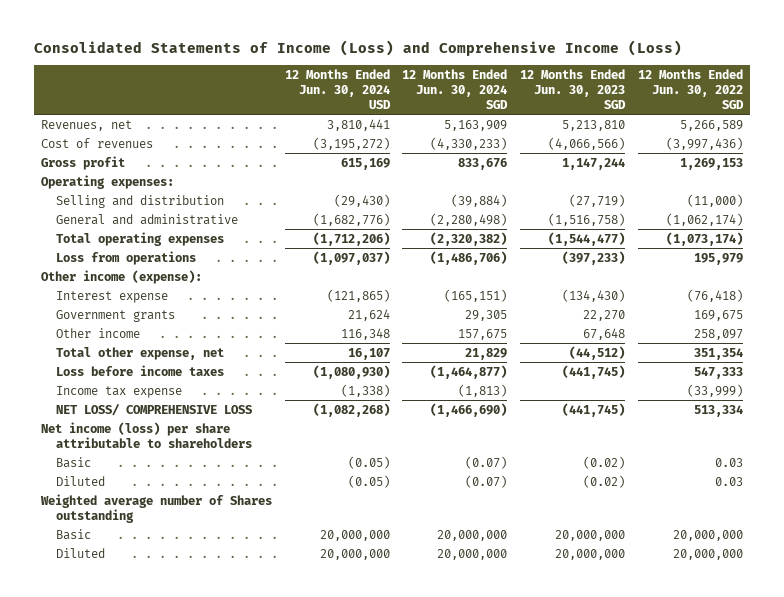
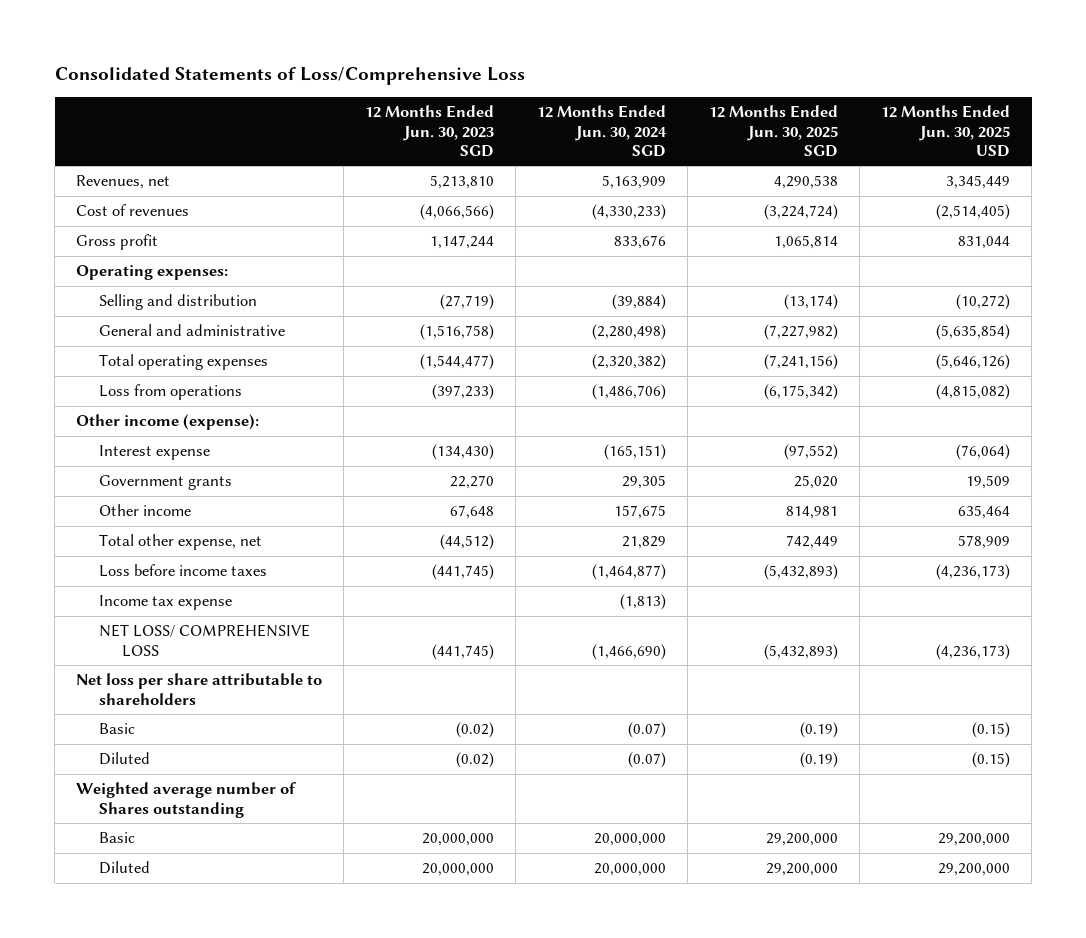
- Consolidated Statements of Income (Loss) and Comprehensive Income (Loss)
+ Consolidated Statements of Loss/Comprehensive Loss
- | 12 Months Ended Jun. 30, 2024 USD | 12 Months Ended Jun. 30, 2024 SGD | 12 Months Ended Jun. 30, 2023 SGD | 12 Months Ended Jun. 30, 2022 SGD
+ | 12 Months Ended Jun. 30, 2023 SGD | 12 Months Ended Jun. 30, 2024 SGD | 12 Months Ended Jun. 30, 2025 SGD | 12 Months Ended Jun. 30, 2025 USD
- Net income (loss) per share attributable to shareholders
+ Net loss per share attributable to shareholders

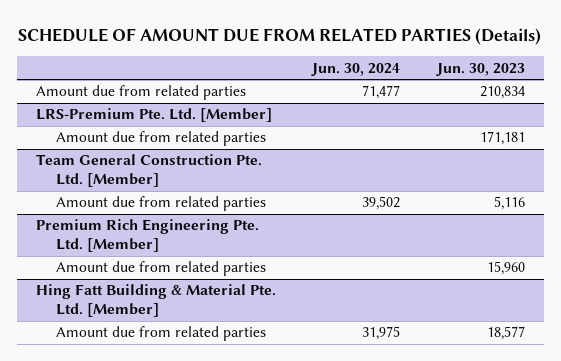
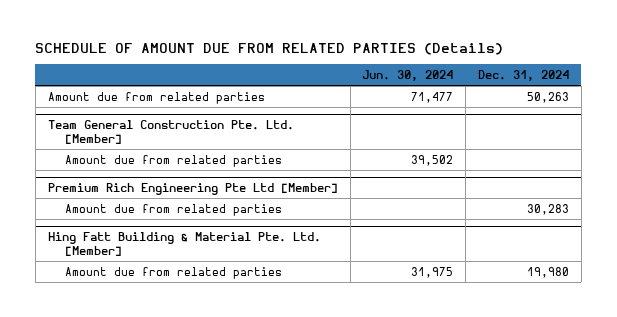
- | Jun. 30, 2024 | Jun. 30, 2023
+ | Jun. 30, 2024 | Dec. 31, 2024
- LRS-Premium Pte. Ltd. [Member]
- Amount due from related parties | | 171,181
- Premium Rich Engineering Pte. Ltd. [Member]
+ Premium Rich Engineering Pte Ltd [Member]

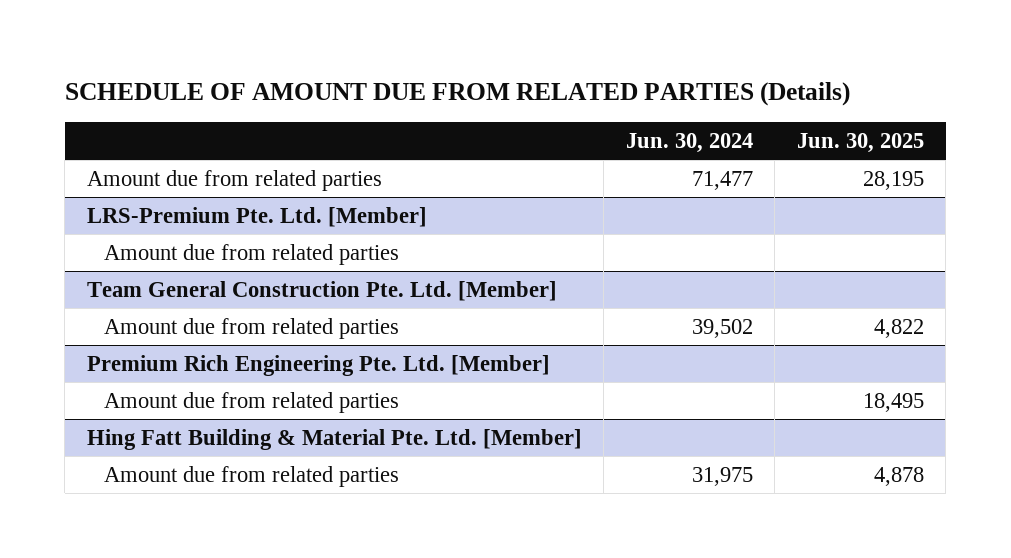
- | Jun. 30, 2024 | Dec. 31, 2024
+ | Jun. 30, 2024 | Jun. 30, 2025
+ LRS-Premium Pte. Ltd. [Member]
+ Amount due from related parties
- Premium Rich Engineering Pte Ltd [Member]
+ Premium Rich Engineering Pte. Ltd. [Member]

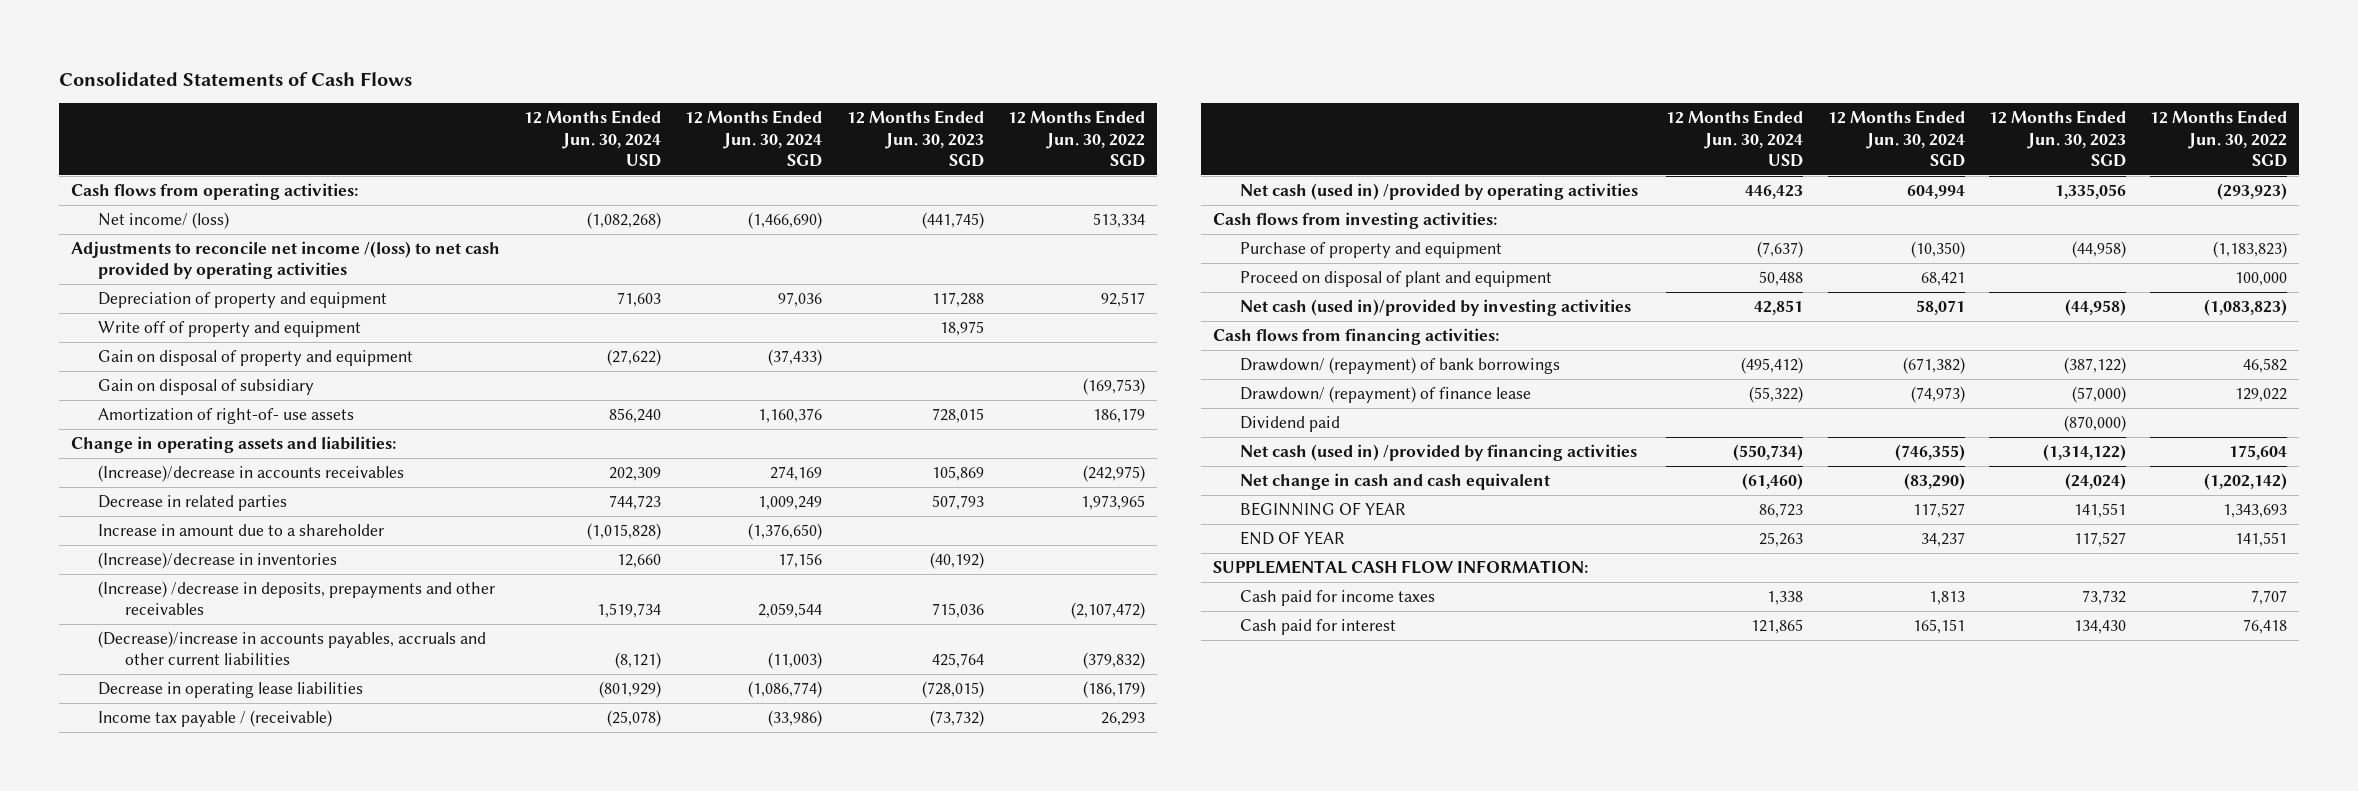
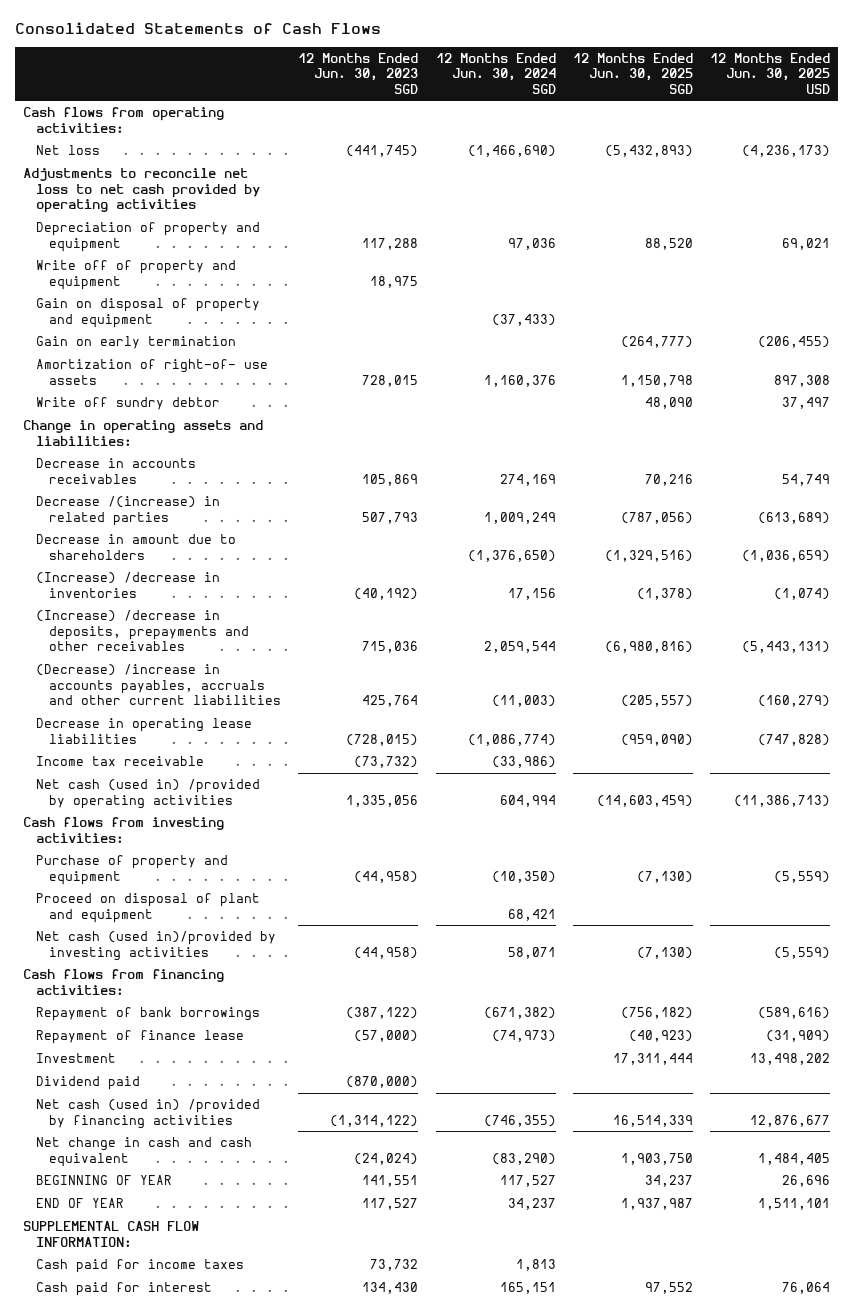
- | 12 Months Ended Jun. 30, 2024 USD | 12 Months Ended Jun. 30, 2024 SGD | 12 Months Ended Jun. 30, 2023 SGD | 12 Months Ended Jun. 30, 2022 SGD
+ | 12 Months Ended Jun. 30, 2023 SGD | 12 Months Ended Jun. 30, 2024 SGD | 12 Months Ended Jun. 30, 2025 SGD | 12 Months Ended Jun. 30, 2025 USD
- Net income/ (loss) | (1,082,268) | (1,466,690) | (441,745) | 513,334
- Adjustments to reconcile net income /(loss) to net cash provided by operating activities
+ Net loss | (441,745) | (1,466,690) | (5,432,893) | (4,236,173)
+ Adjustments to reconcile net loss to net cash provided by operating activities
- Gain on disposal of subsidiary | | | | (169,753)
+ Gain on early termination | | | (264,777) | (206,455)
+ Write off sundry debtor | | | 48,090 | 37,497
- (Increase)/decrease in accounts receivables | 202,309 | 274,169 | 105,869 | (242,975)
- Decrease in related parties | 744,723 | 1,009,249 | 507,793 | 1,973,965
- Increase in amount due to a shareholder | (1,015,828) | (1,376,650) | |
- (Increase)/decrease in inventories | 12,660 | 17,156 | (40,192) |
+ Decrease in accounts receivables | 105,869 | 274,169 | 70,216 | 54,749
+ Decrease /(increase) in related parties | 507,793 | 1,009,249 | (787,056) | (613,689)
+ Decrease in amount due to shareholders | | (1,376,650) | (1,329,516) | (1,036,659)
+ (Increase) /decrease in inventories | (40,192) | 17,156 | (1,378) | (1,074)
- (Decrease)/increase in accounts payables, accruals and other current liabilities | (8,121) | (11,003) | 425,764 | (379,832)
+ (Decrease) /increase in accounts payables, accruals and other current liabilities | 425,764 | (11,003) | (205,557) | (160,279)
- Income tax payable / (receivable) | (25,078) | (33,986) | (73,732) | 26,293
+ Income tax receivable | (73,732) | (33,986) | |
- Drawdown/ (repayment) of bank borrowings | (495,412) | (671,382) | (387,122) | 46,582
- Drawdown/ (repayment) of finance lease | (55,322) | (74,973) | (57,000) | 129,022
+ Repayment of bank borrowings | (387,122) | (671,382) | (756,182) | (589,616)
+ Repayment of finance lease | (57,000) | (74,973) | (40,923) | (31,909)
+ Investment | | | 17,311,444 | 13,498,202

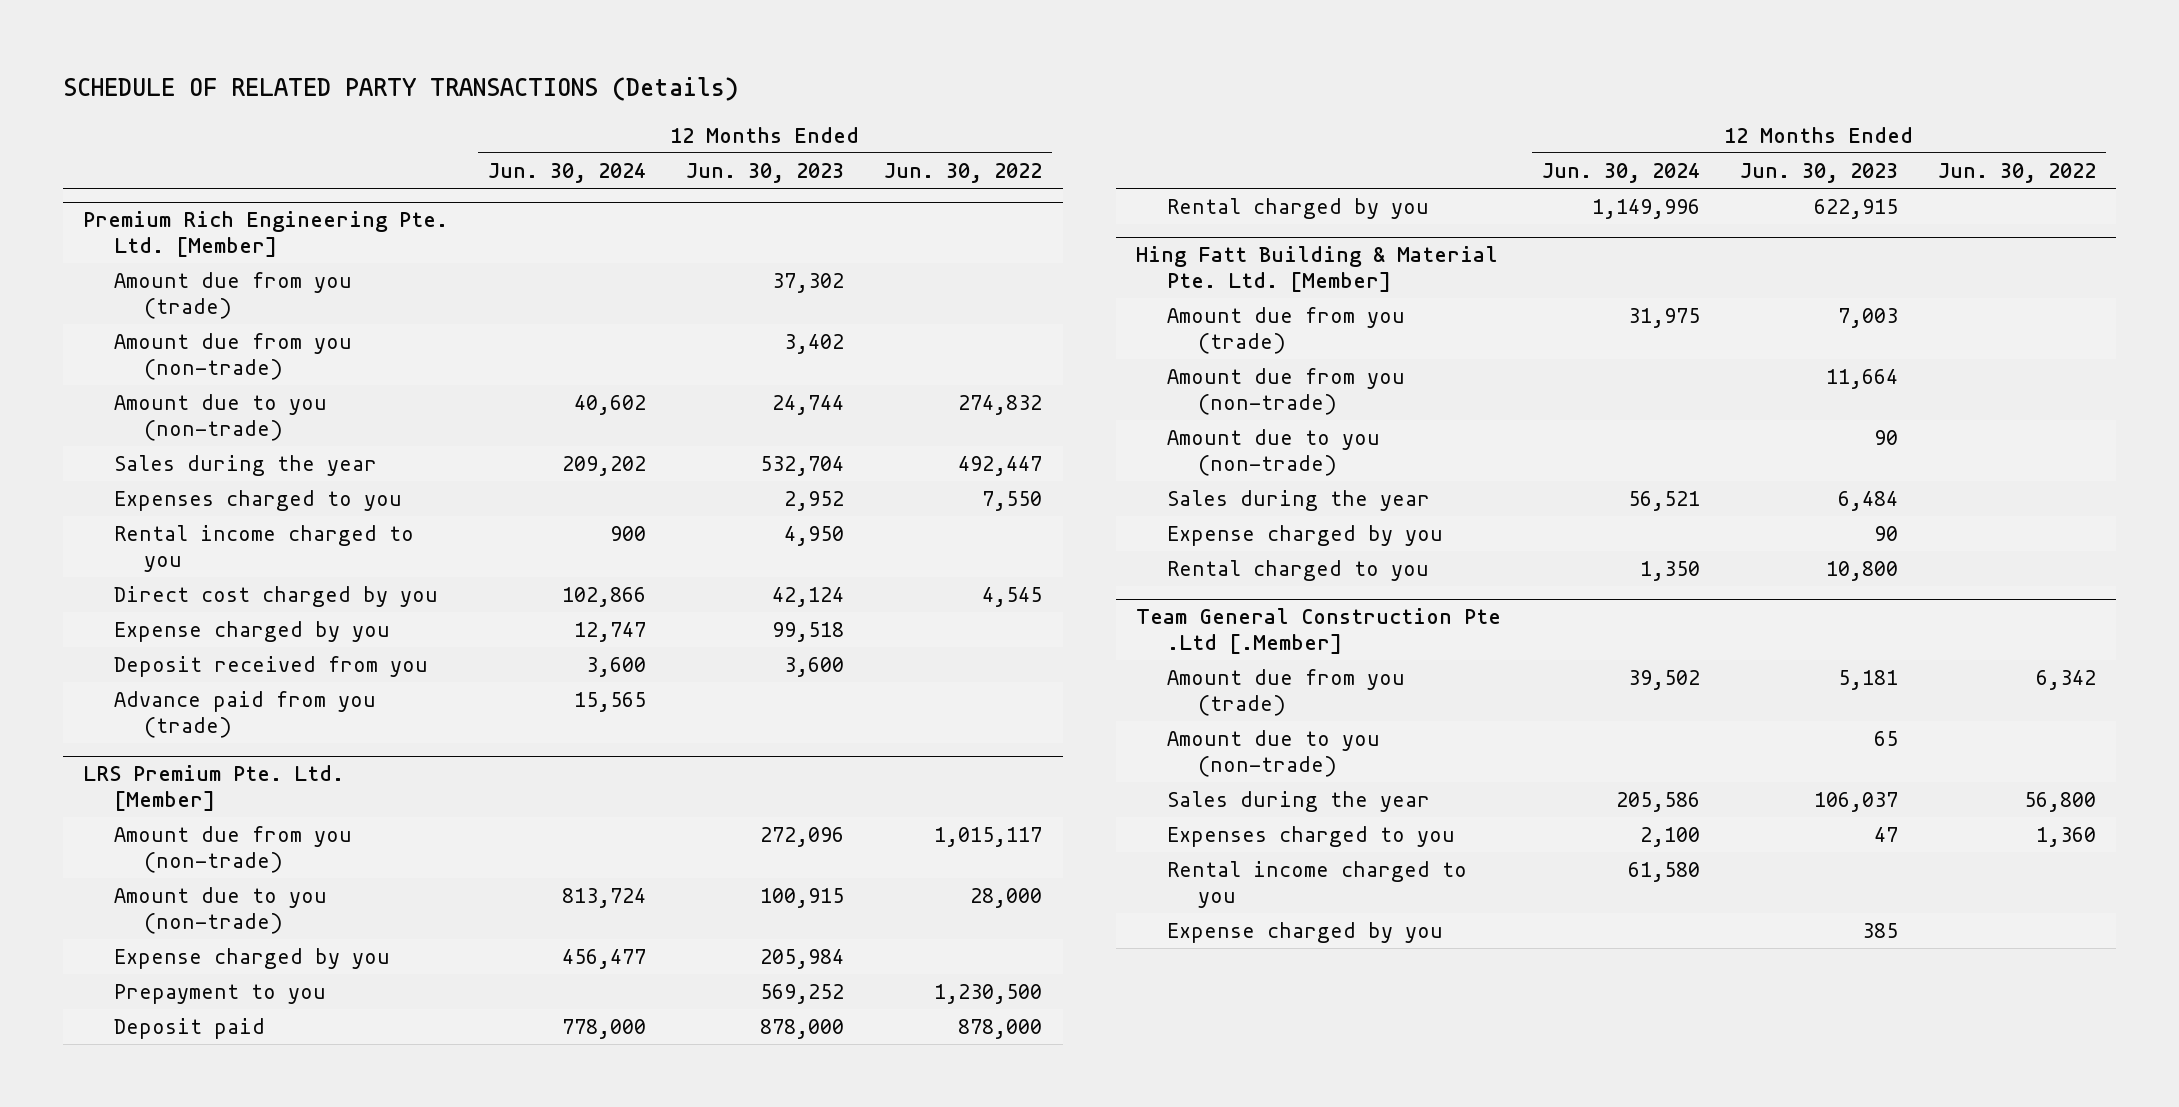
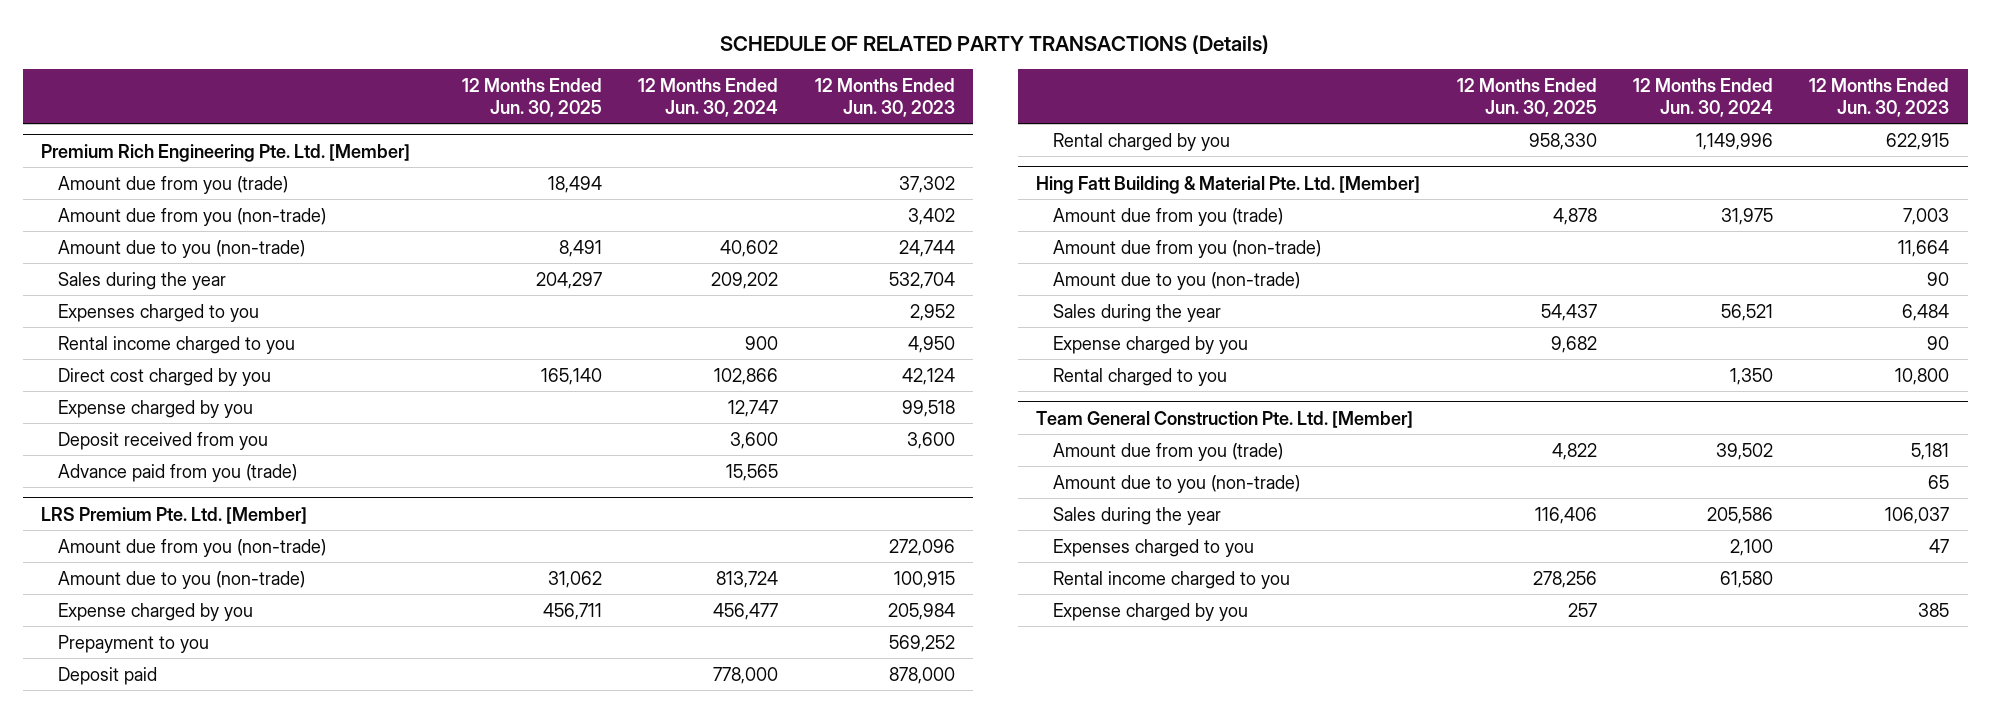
- | 12 Months Ended Jun. 30, 2024 | 12 Months Ended Jun. 30, 2023 | 12 Months Ended Jun. 30, 2022
+ | 12 Months Ended Jun. 30, 2025 | 12 Months Ended Jun. 30, 2024 | 12 Months Ended Jun. 30, 2023
- Team General Construction Pte .Ltd [.Member]
+ Team General Construction Pte. Ltd. [Member]

